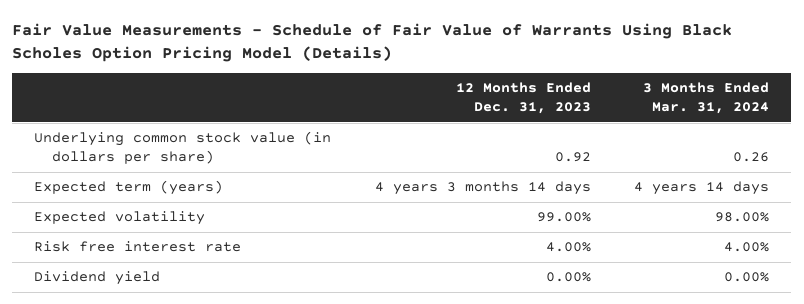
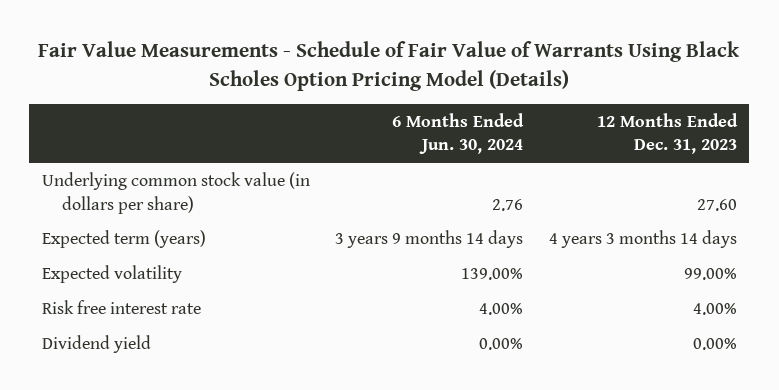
- | 12 Months Ended Dec. 31, 2023 | 3 Months Ended Mar. 31, 2024
+ | 6 Months Ended Jun. 30, 2024 | 12 Months Ended Dec. 31, 2023
- Underlying common stock value (in dollars per share) | 0.92 | 0.26
+ Underlying common stock value (in dollars per share) | 2.76 | 27.60

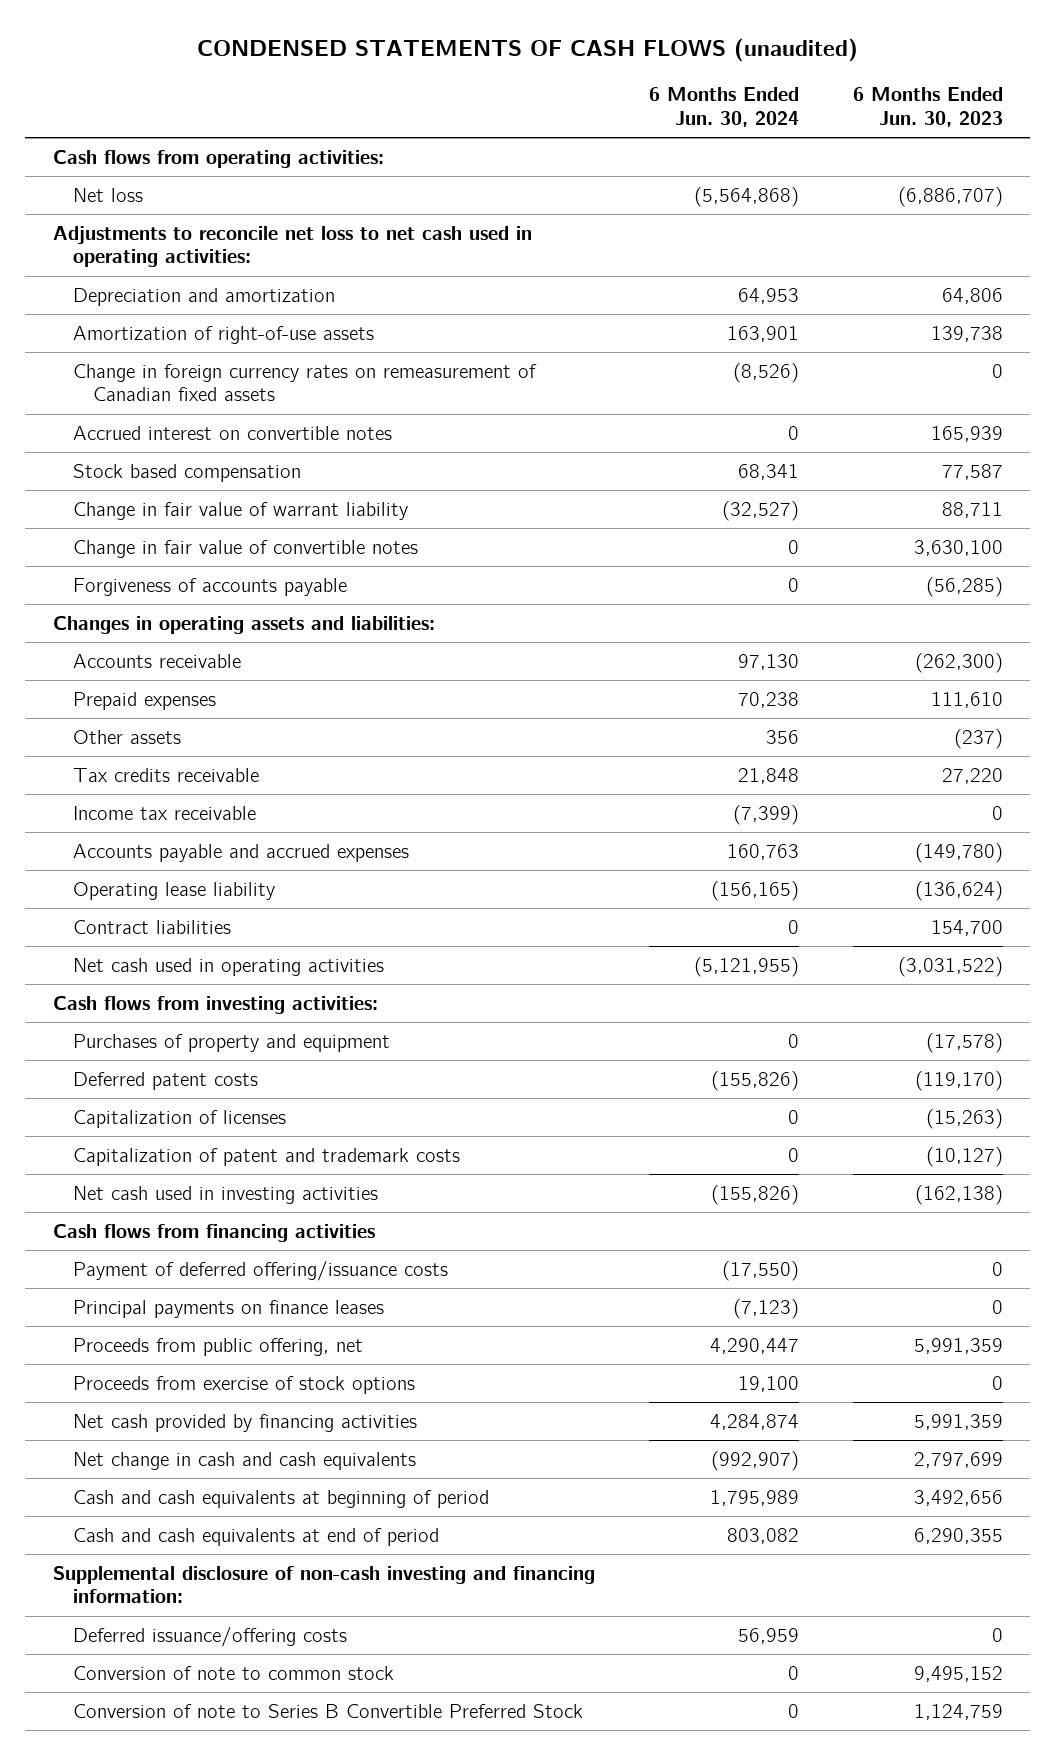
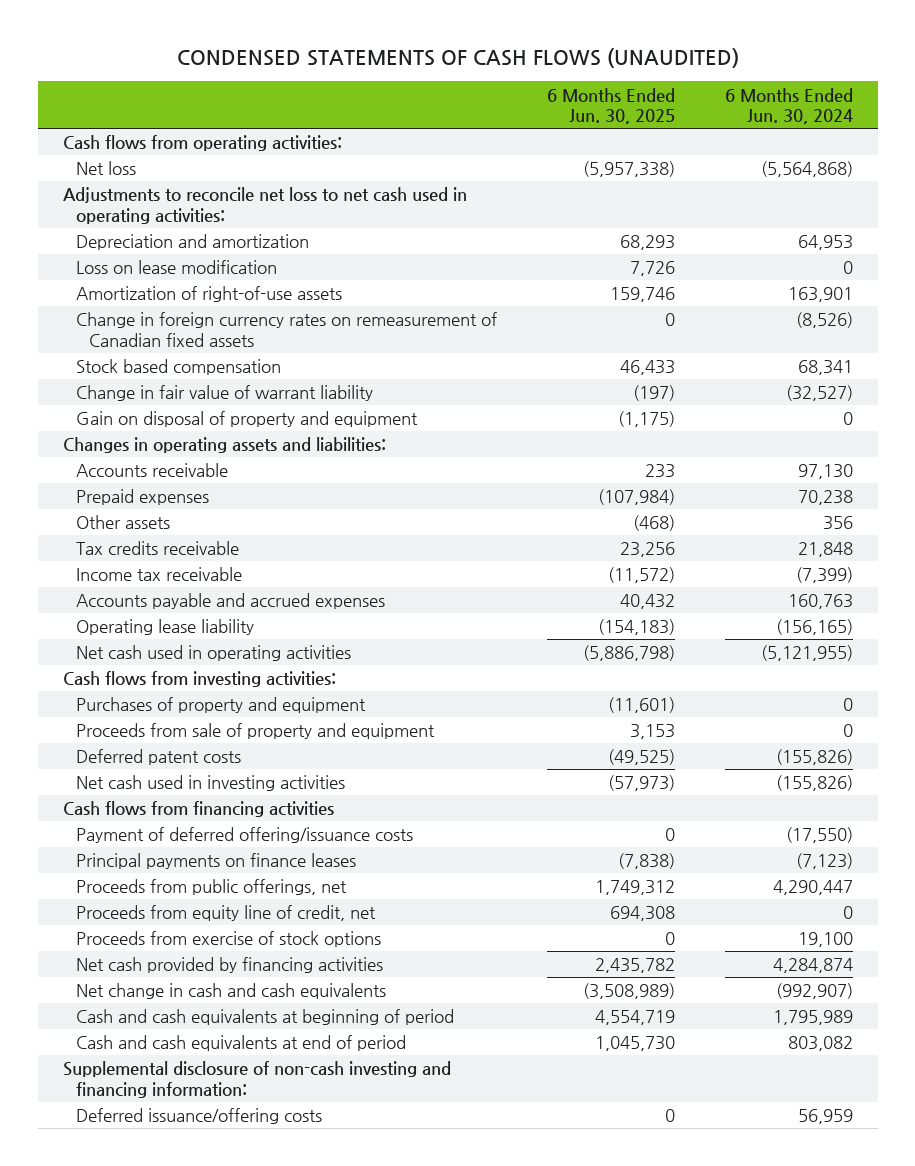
- CONDENSED STATEMENTS OF CASH FLOWS (unaudited)
+ CONDENSED STATEMENTS OF CASH FLOWS (UNAUDITED)
- | 6 Months Ended Jun. 30, 2024 | 6 Months Ended Jun. 30, 2023
+ | 6 Months Ended Jun. 30, 2025 | 6 Months Ended Jun. 30, 2024
+ Loss on lease modification | 7,726 | 0
- Accrued interest on convertible notes | 0 | 165,939
- Change in fair value of convertible notes | 0 | 3,630,100
- Forgiveness of accounts payable | 0 | (56,285)
+ Gain on disposal of property and equipment | (1,175) | 0
- Contract liabilities | 0 | 154,700
+ Proceeds from sale of property and equipment | 3,153 | 0
- Capitalization of licenses | 0 | (15,263)
- Capitalization of patent and trademark costs | 0 | (10,127)
- Proceeds from public offering, net | 4,290,447 | 5,991,359
+ Proceeds from public offerings, net | 1,749,312 | 4,290,447
+ Proceeds from equity line of credit, net | 694,308 | 0
- Conversion of note to common stock | 0 | 9,495,152
- Conversion of note to Series B Convertible Preferred Stock | 0 | 1,124,759

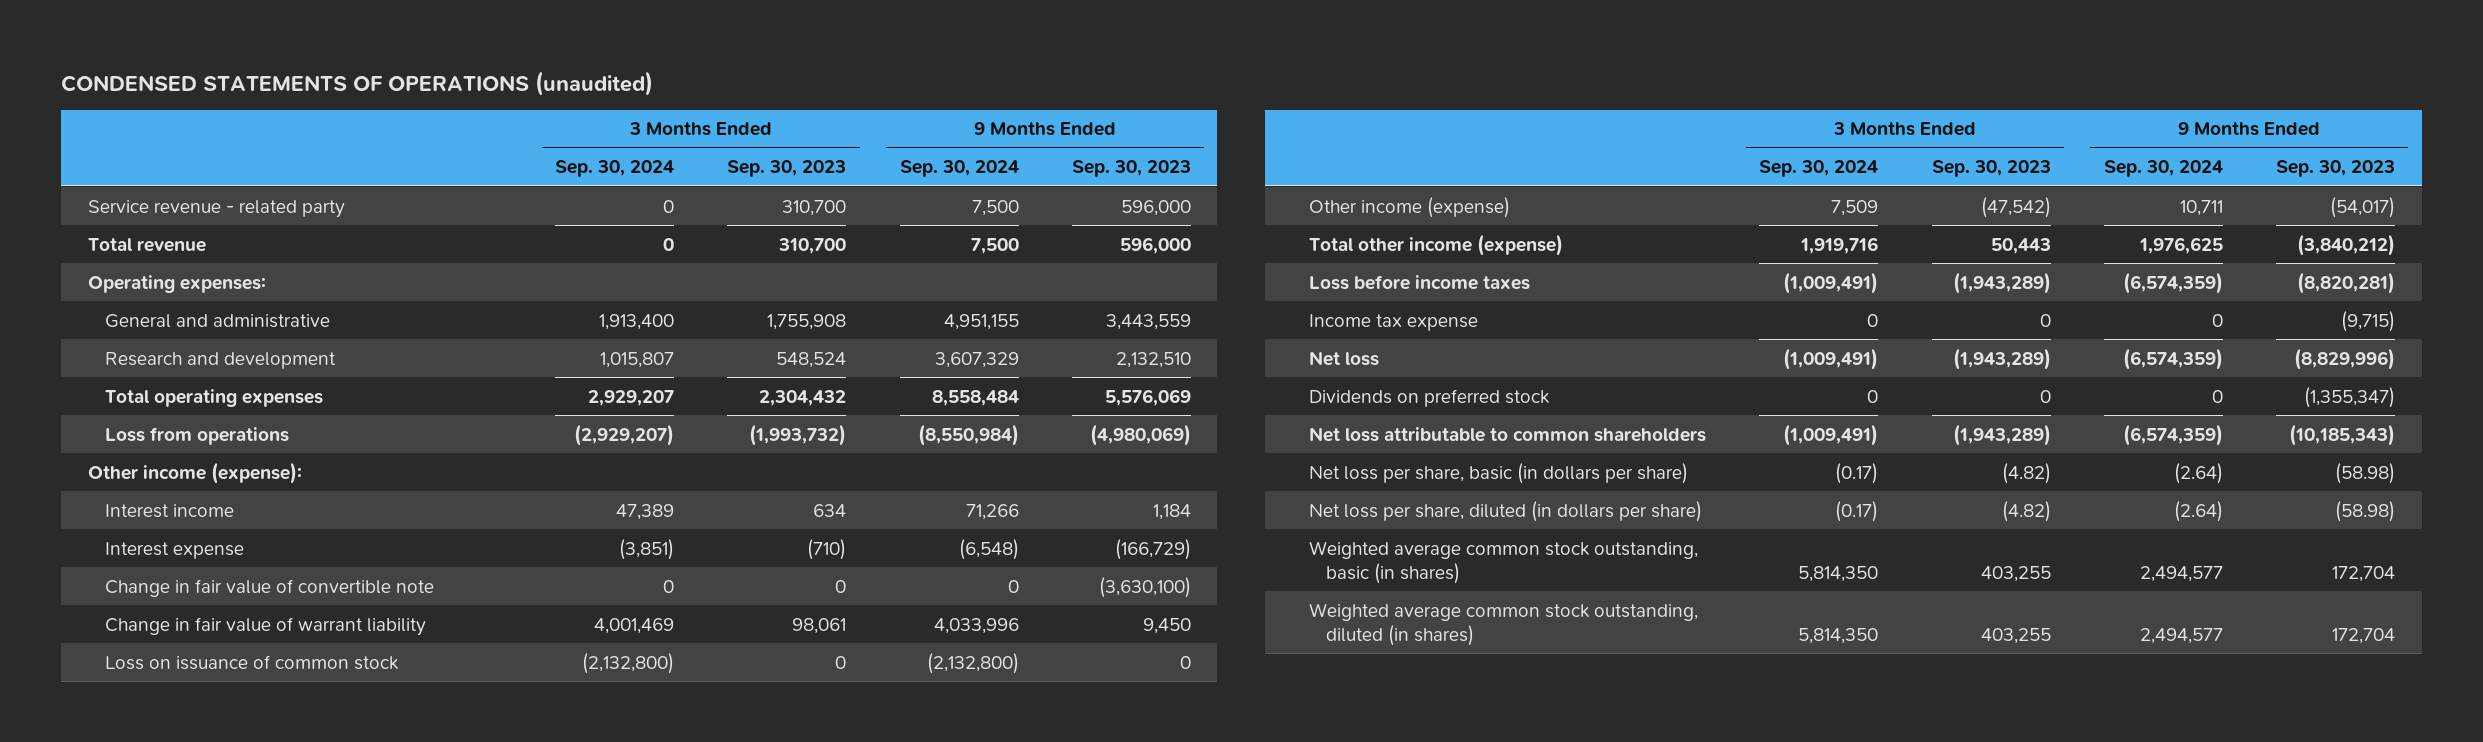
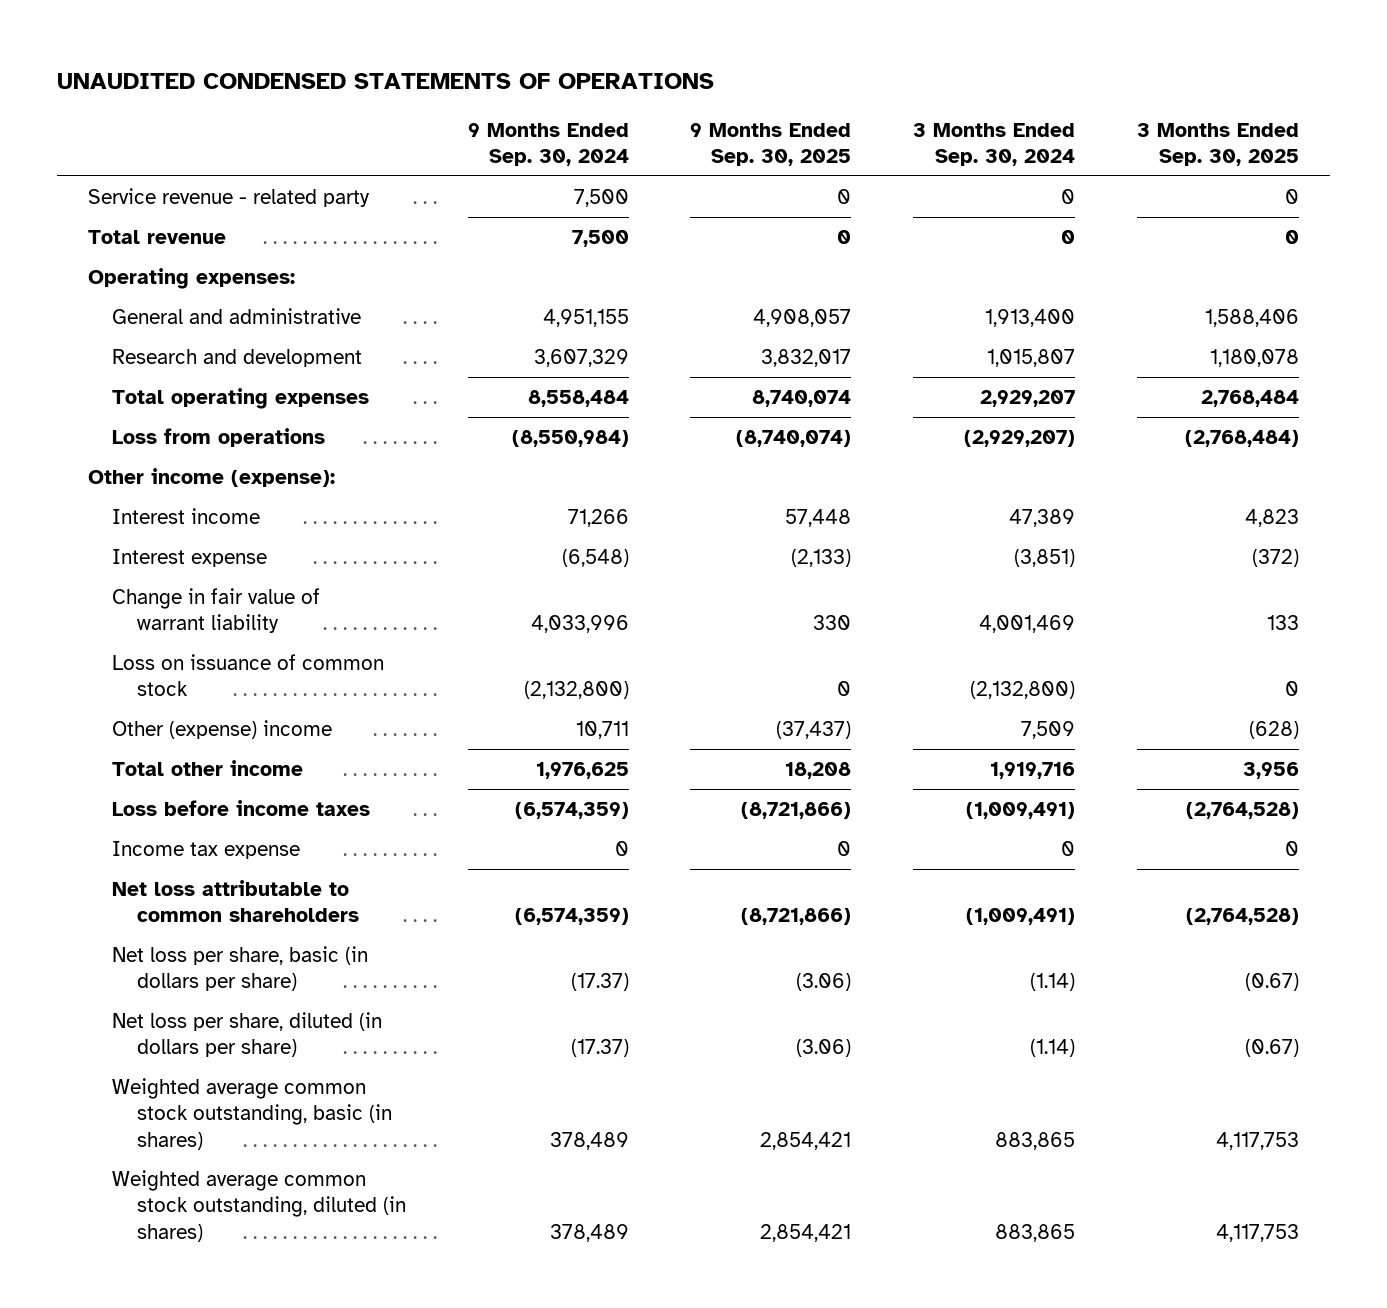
- CONDENSED STATEMENTS OF OPERATIONS (unaudited)
+ UNAUDITED CONDENSED STATEMENTS OF OPERATIONS
- | 3 Months Ended Sep. 30, 2024 | 3 Months Ended Sep. 30, 2023 | 9 Months Ended Sep. 30, 2024 | 9 Months Ended Sep. 30, 2023
+ | 9 Months Ended Sep. 30, 2024 | 9 Months Ended Sep. 30, 2025 | 3 Months Ended Sep. 30, 2024 | 3 Months Ended Sep. 30, 2025
- Change in fair value of convertible note | 0 | 0 | 0 | (3,630,100)
- Other income (expense) | 7,509 | (47,542) | 10,711 | (54,017)
- Total other income (expense) | 1,919,716 | 50,443 | 1,976,625 | (3,840,212)
+ Other (expense) income | 10,711 | (37,437) | 7,509 | (628)
+ Total other income | 1,976,625 | 18,208 | 1,919,716 | 3,956
- Net loss | (1,009,491) | (1,943,289) | (6,574,359) | (8,829,996)
- Dividends on preferred stock | 0 | 0 | 0 | (1,355,347)
- Net loss per share, basic (in dollars per share) | (0.17) | (4.82) | (2.64) | (58.98)
- Net loss per share, diluted (in dollars per share) | (0.17) | (4.82) | (2.64) | (58.98)
- Weighted average common stock outstanding, basic (in shares) | 5,814,350 | 403,255 | 2,494,577 | 172,704
- Weighted average common stock outstanding, diluted (in shares) | 5,814,350 | 403,255 | 2,494,577 | 172,704
+ Net loss per share, basic (in dollars per share) | (17.37) | (3.06) | (1.14) | (0.67)
+ Net loss per share, diluted (in dollars per share) | (17.37) | (3.06) | (1.14) | (0.67)
+ Weighted average common stock outstanding, basic (in shares) | 378,489 | 2,854,421 | 883,865 | 4,117,753
+ Weighted average common stock outstanding, diluted (in shares) | 378,489 | 2,854,421 | 883,865 | 4,117,753

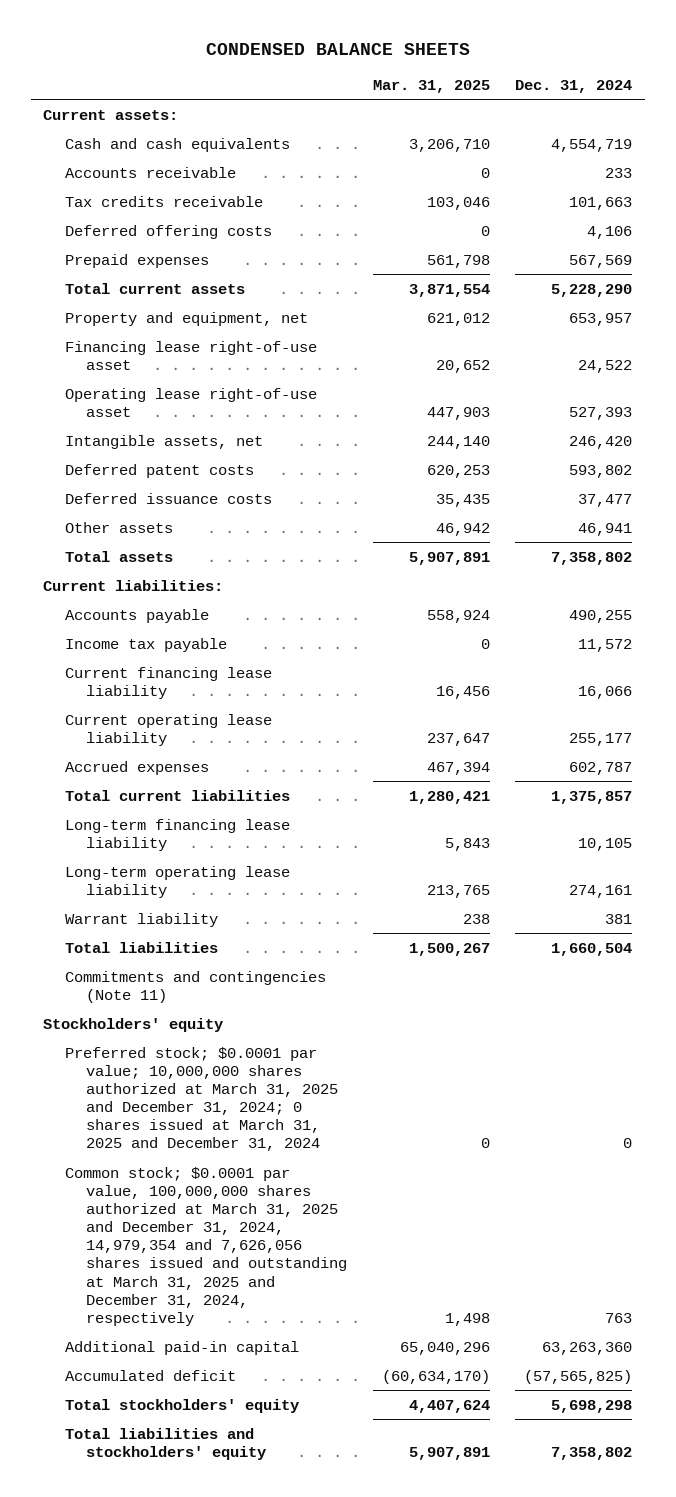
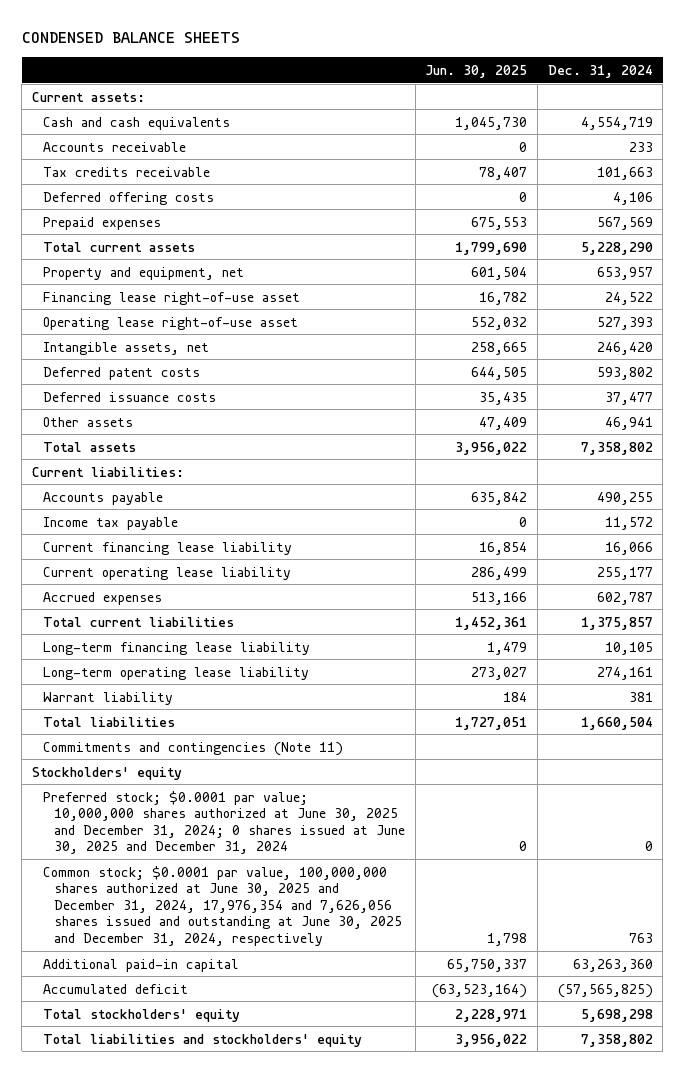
- | Mar. 31, 2025 | Dec. 31, 2024
+ | Jun. 30, 2025 | Dec. 31, 2024
- Preferred stock; $0.0001 par value; 10,000,000 shares authorized at March 31, 2025 and December 31, 2024; 0 shares issued at March 31, 2025 and December 31, 2024 | 0 | 0
- Common stock; $0.0001 par value, 100,000,000 shares authorized at March 31, 2025 and December 31, 2024, 14,979,354 and 7,626,056 shares issued and outstanding at March 31, 2025 and December 31, 2024, respectively | 1,498 | 763
+ Preferred stock; $0.0001 par value; 10,000,000 shares authorized at June 30, 2025 and December 31, 2024; 0 shares issued at June 30, 2025 and December 31, 2024 | 0 | 0
+ Common stock; $0.0001 par value, 100,000,000 shares authorized at June 30, 2025 and December 31, 2024, 17,976,354 and 7,626,056 shares issued and outstanding at June 30, 2025 and December 31, 2024, respectively | 1,798 | 763

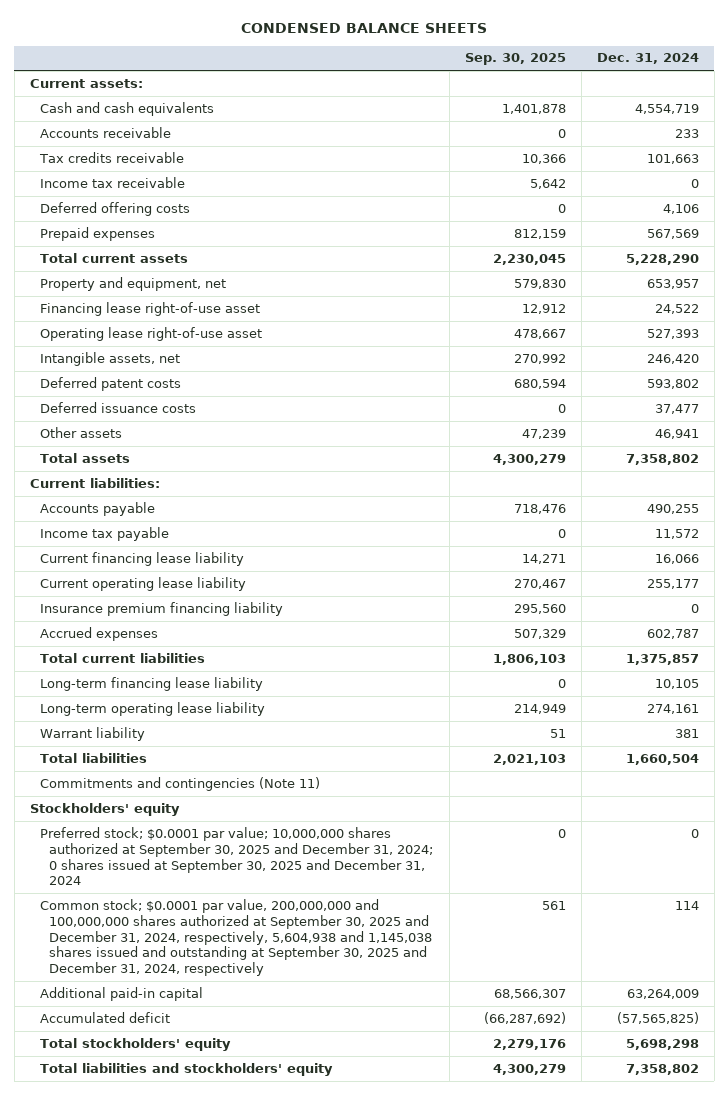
- | Jun. 30, 2025 | Dec. 31, 2024
+ | Sep. 30, 2025 | Dec. 31, 2024
+ Income tax receivable | 5,642 | 0
+ Insurance premium financing liability | 295,560 | 0
- Preferred stock; $0.0001 par value; 10,000,000 shares authorized at June 30, 2025 and December 31, 2024; 0 shares issued at June 30, 2025 and December 31, 2024 | 0 | 0
- Common stock; $0.0001 par value, 100,000,000 shares authorized at June 30, 2025 and December 31, 2024, 17,976,354 and 7,626,056 shares issued and outstanding at June 30, 2025 and December 31, 2024, respectively | 1,798 | 763
- Additional paid-in capital | 65,750,337 | 63,263,360
+ Preferred stock; $0.0001 par value; 10,000,000 shares authorized at September 30, 2025 and December 31, 2024; 0 shares issued at September 30, 2025 and December 31, 2024 | 0 | 0
+ Common stock; $0.0001 par value, 200,000,000 and 100,000,000 shares authorized at September 30, 2025 and December 31, 2024, respectively, 5,604,938 and 1,145,038 shares issued and outstanding at September 30, 2025 and December 31, 2024, respectively | 561 | 114
+ Additional paid-in capital | 68,566,307 | 63,264,009

